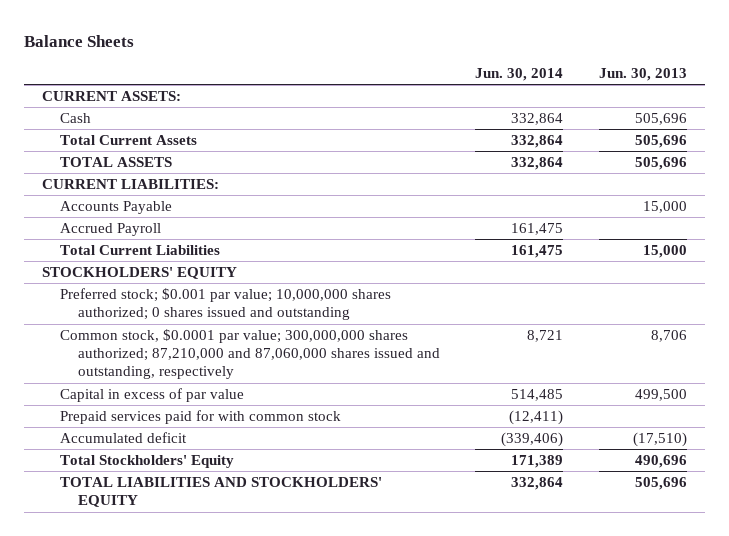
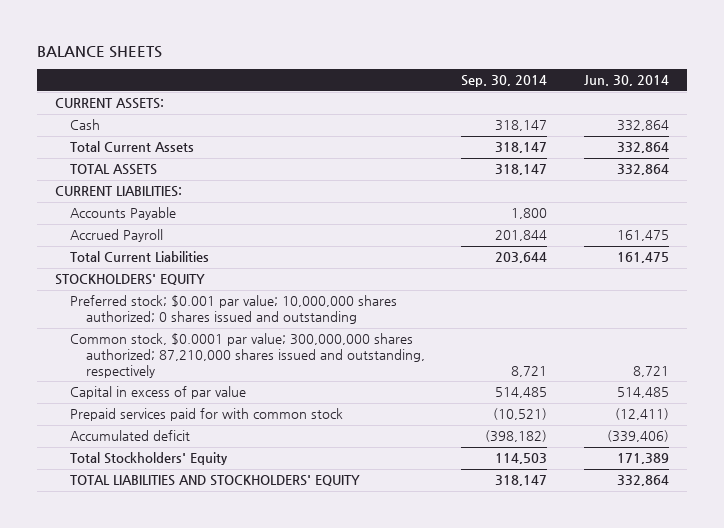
- Balance Sheets
+ BALANCE SHEETS
- | Jun. 30, 2014 | Jun. 30, 2013
+ | Sep. 30, 2014 | Jun. 30, 2014
- Common stock, $0.0001 par value; 300,000,000 shares authorized; 87,210,000 and 87,060,000 shares issued and outstanding, respectively | 8,721 | 8,706
+ Common stock, $0.0001 par value; 300,000,000 shares authorized; 87,210,000 shares issued and outstanding, respectively | 8,721 | 8,721

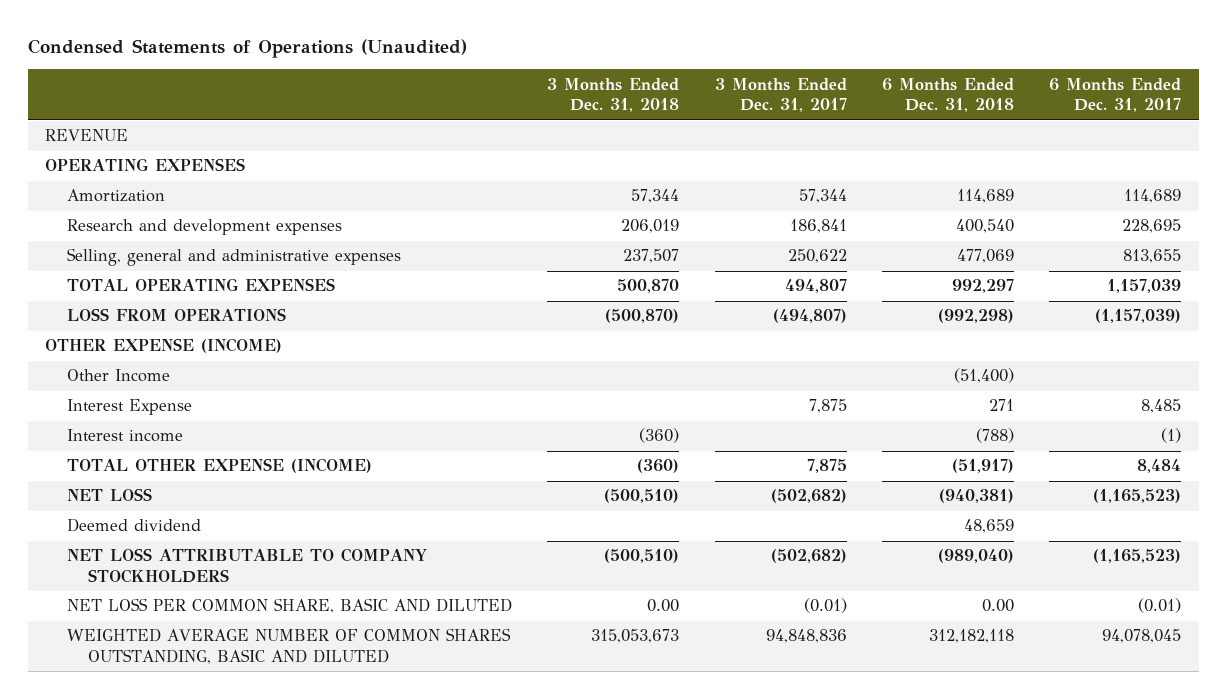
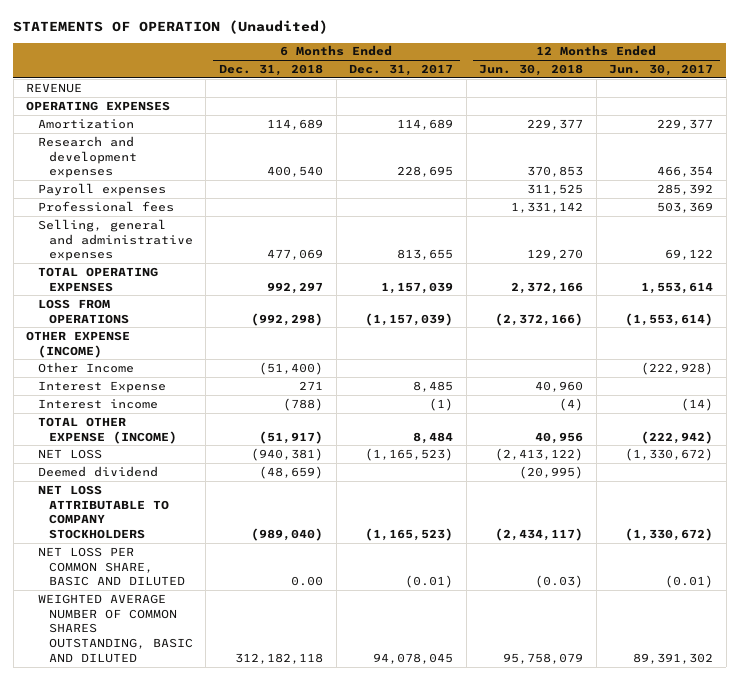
- Condensed Statements of Operations (Unaudited)
+ STATEMENTS OF OPERATION (Unaudited)
- | 3 Months Ended Dec. 31, 2018 | 3 Months Ended Dec. 31, 2017 | 6 Months Ended Dec. 31, 2018 | 6 Months Ended Dec. 31, 2017
+ | 6 Months Ended Dec. 31, 2018 | 6 Months Ended Dec. 31, 2017 | 12 Months Ended Jun. 30, 2018 | 12 Months Ended Jun. 30, 2017
+ Payroll expenses | | | 311,525 | 285,392
+ Professional fees | | | 1,331,142 | 503,369
- Deemed dividend | | | 48,659 |
+ Deemed dividend | (48,659) | | (20,995) |

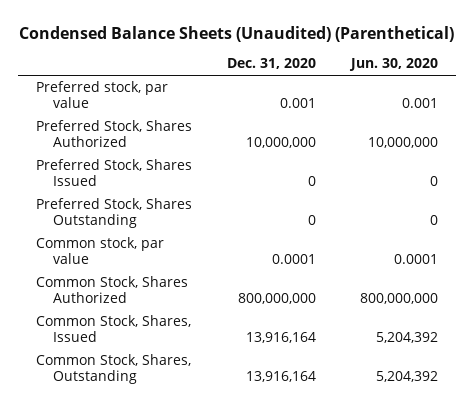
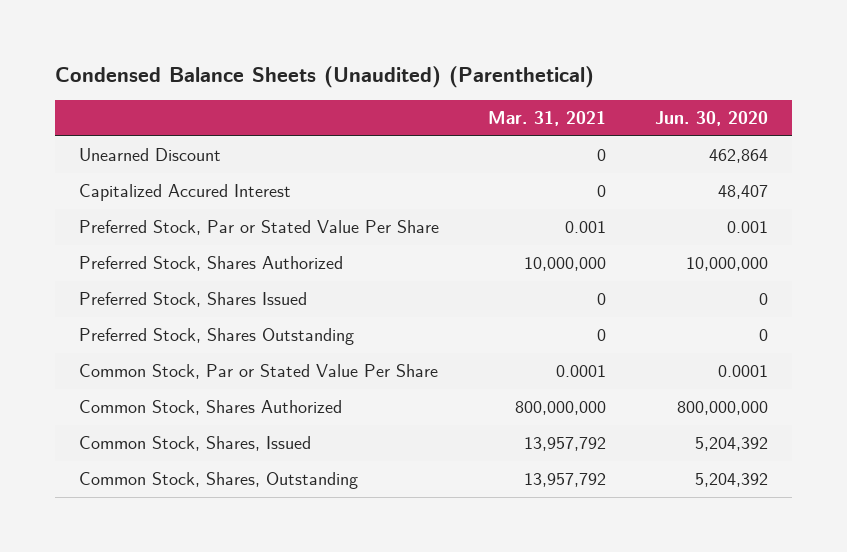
- | Dec. 31, 2020 | Jun. 30, 2020
+ | Mar. 31, 2021 | Jun. 30, 2020
- Preferred stock, par value | 0.001 | 0.001
+ Unearned Discount | 0 | 462,864
+ Capitalized Accured Interest | 0 | 48,407
+ Preferred Stock, Par or Stated Value Per Share | 0.001 | 0.001
- Common stock, par value | 0.0001 | 0.0001
+ Common Stock, Par or Stated Value Per Share | 0.0001 | 0.0001

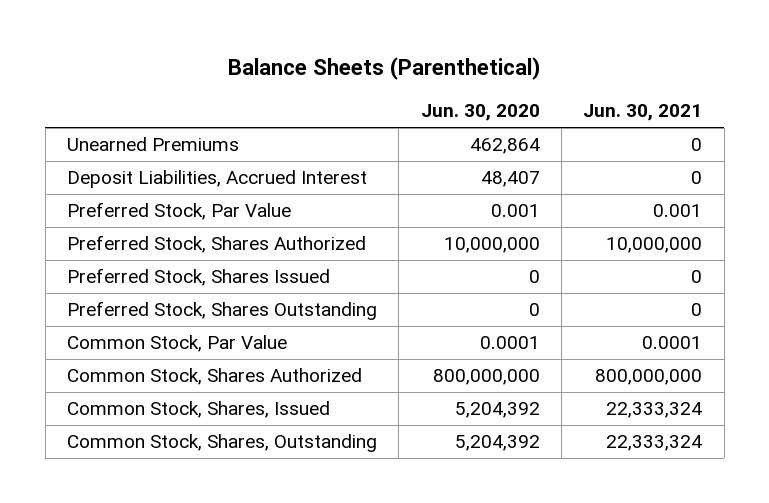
- Condensed Balance Sheets (Unaudited) (Parenthetical)
+ Balance Sheets (Parenthetical)
- | Mar. 31, 2021 | Jun. 30, 2020
+ | Jun. 30, 2020 | Jun. 30, 2021
- Unearned Discount | 0 | 462,864
- Capitalized Accured Interest | 0 | 48,407
- Preferred Stock, Par or Stated Value Per Share | 0.001 | 0.001
+ Unearned Premiums | 462,864 | 0
+ Deposit Liabilities, Accrued Interest | 48,407 | 0
+ Preferred Stock, Par Value | 0.001 | 0.001
- Common Stock, Par or Stated Value Per Share | 0.0001 | 0.0001
+ Common Stock, Par Value | 0.0001 | 0.0001

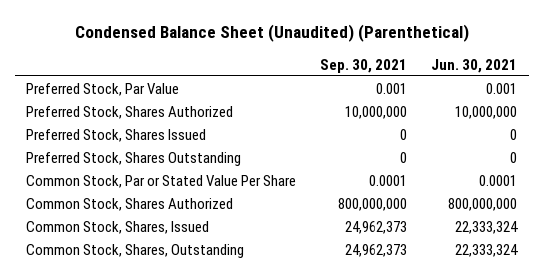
- Balance Sheets (Parenthetical)
+ Condensed Balance Sheet (Unaudited) (Parenthetical)
- | Jun. 30, 2020 | Jun. 30, 2021
+ | Sep. 30, 2021 | Jun. 30, 2021
- Unearned Premiums | 462,864 | 0
- Deposit Liabilities, Accrued Interest | 48,407 | 0
- Common Stock, Par Value | 0.0001 | 0.0001
+ Common Stock, Par or Stated Value Per Share | 0.0001 | 0.0001

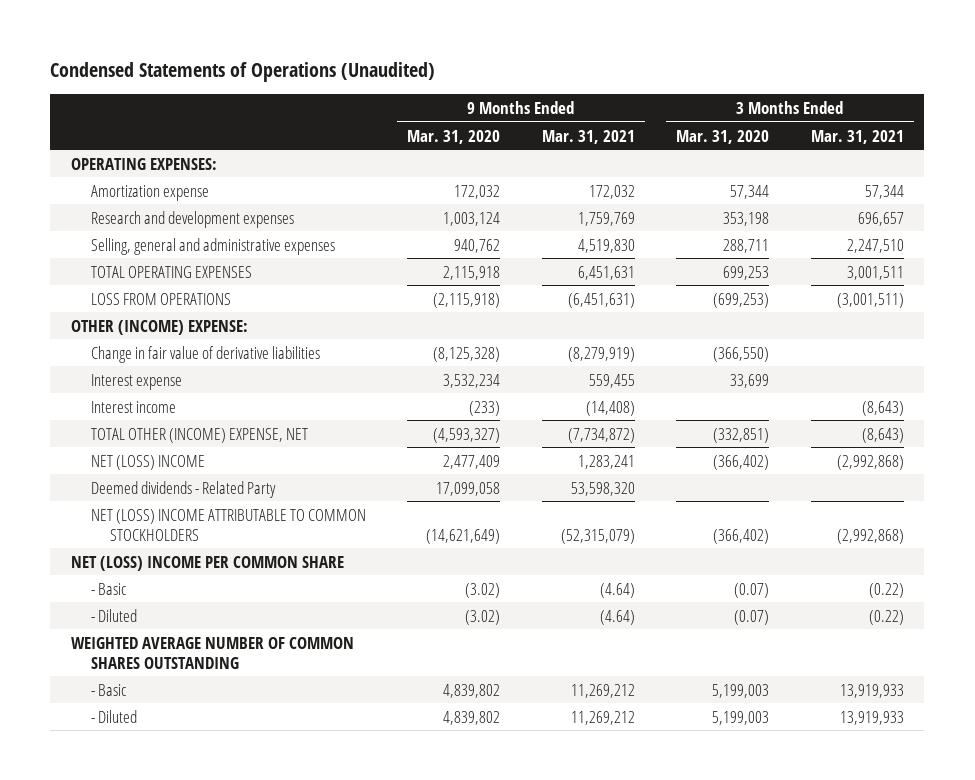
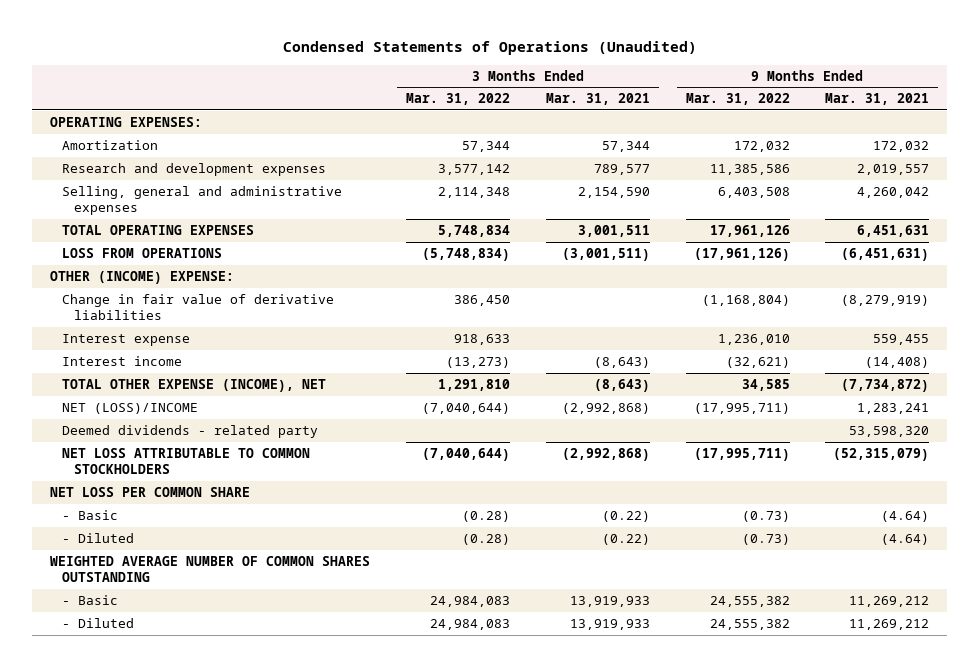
- | 9 Months Ended Mar. 31, 2020 | 9 Months Ended Mar. 31, 2021 | 3 Months Ended Mar. 31, 2020 | 3 Months Ended Mar. 31, 2021
+ | 3 Months Ended Mar. 31, 2022 | 3 Months Ended Mar. 31, 2021 | 9 Months Ended Mar. 31, 2022 | 9 Months Ended Mar. 31, 2021
- Amortization expense | 172,032 | 172,032 | 57,344 | 57,344
- Research and development expenses | 1,003,124 | 1,759,769 | 353,198 | 696,657
- Selling, general and administrative expenses | 940,762 | 4,519,830 | 288,711 | 2,247,510
+ Amortization | 57,344 | 57,344 | 172,032 | 172,032
+ Research and development expenses | 3,577,142 | 789,577 | 11,385,586 | 2,019,557
+ Selling, general and administrative expenses | 2,114,348 | 2,154,590 | 6,403,508 | 4,260,042
- TOTAL OTHER (INCOME) EXPENSE, NET | (4,593,327) | (7,734,872) | (332,851) | (8,643)
- NET (LOSS) INCOME | 2,477,409 | 1,283,241 | (366,402) | (2,992,868)
- Deemed dividends - Related Party | 17,099,058 | 53,598,320 | |
- NET (LOSS) INCOME ATTRIBUTABLE TO COMMON STOCKHOLDERS | (14,621,649) | (52,315,079) | (366,402) | (2,992,868)
- NET (LOSS) INCOME PER COMMON SHARE
+ TOTAL OTHER EXPENSE (INCOME), NET | 1,291,810 | (8,643) | 34,585 | (7,734,872)
+ NET (LOSS)/INCOME | (7,040,644) | (2,992,868) | (17,995,711) | 1,283,241
+ Deemed dividends - related party | | | | 53,598,320
+ NET LOSS ATTRIBUTABLE TO COMMON STOCKHOLDERS | (7,040,644) | (2,992,868) | (17,995,711) | (52,315,079)
+ NET LOSS PER COMMON SHARE

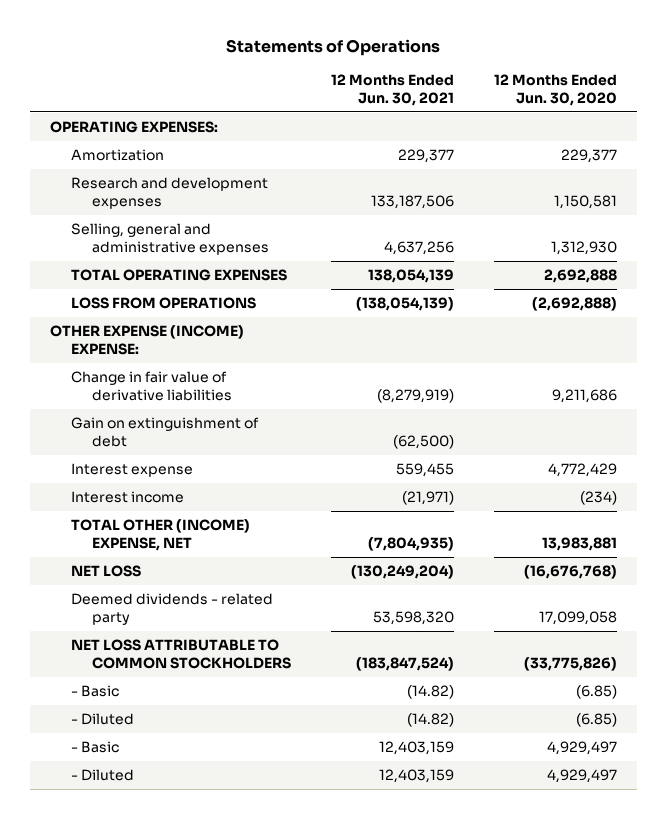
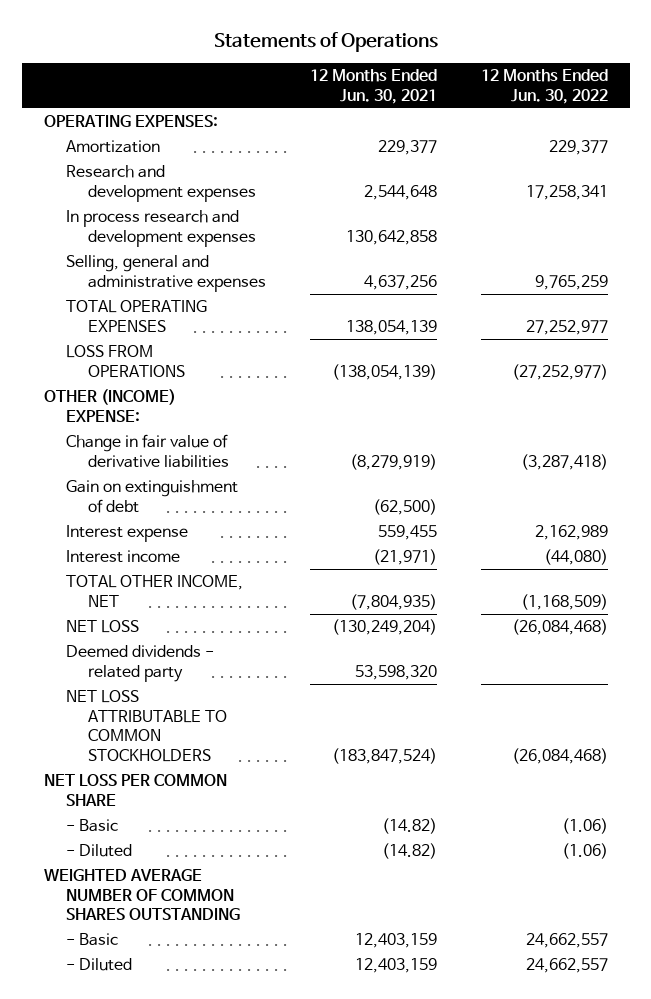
- | 12 Months Ended Jun. 30, 2021 | 12 Months Ended Jun. 30, 2020
+ | 12 Months Ended Jun. 30, 2021 | 12 Months Ended Jun. 30, 2022
- Research and development expenses | 133,187,506 | 1,150,581
+ Research and development expenses | 2,544,648 | 17,258,341
+ In process research and development expenses | 130,642,858 |
- OTHER EXPENSE (INCOME) EXPENSE:
+ OTHER (INCOME) EXPENSE:
- TOTAL OTHER (INCOME) EXPENSE, NET | (7,804,935) | 13,983,881
+ TOTAL OTHER INCOME, NET | (7,804,935) | (1,168,509)
+ NET LOSS PER COMMON SHARE
+ WEIGHTED AVERAGE NUMBER OF COMMON SHARES OUTSTANDING

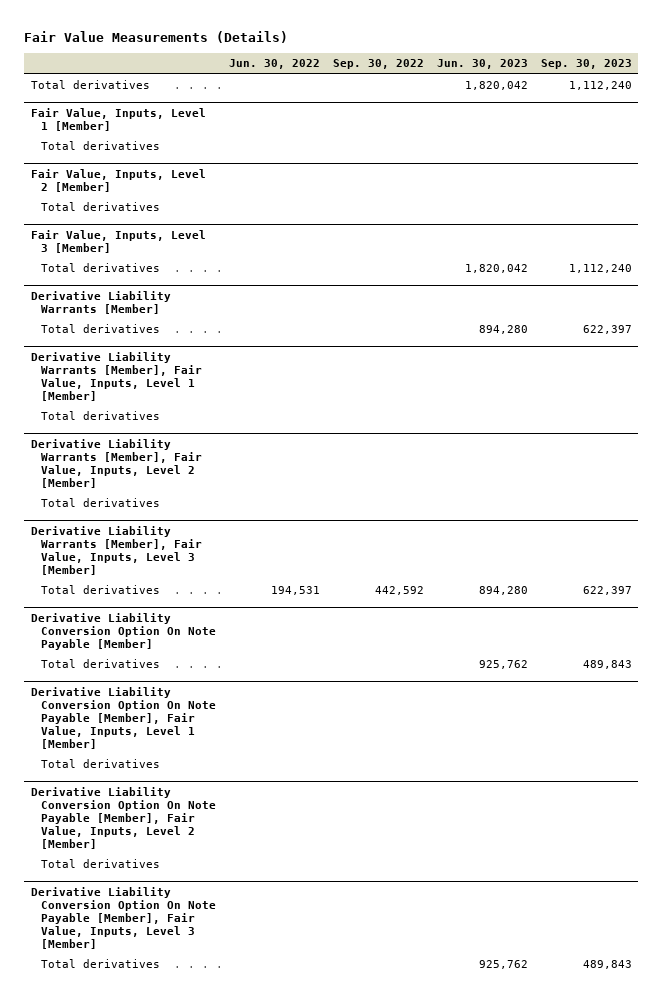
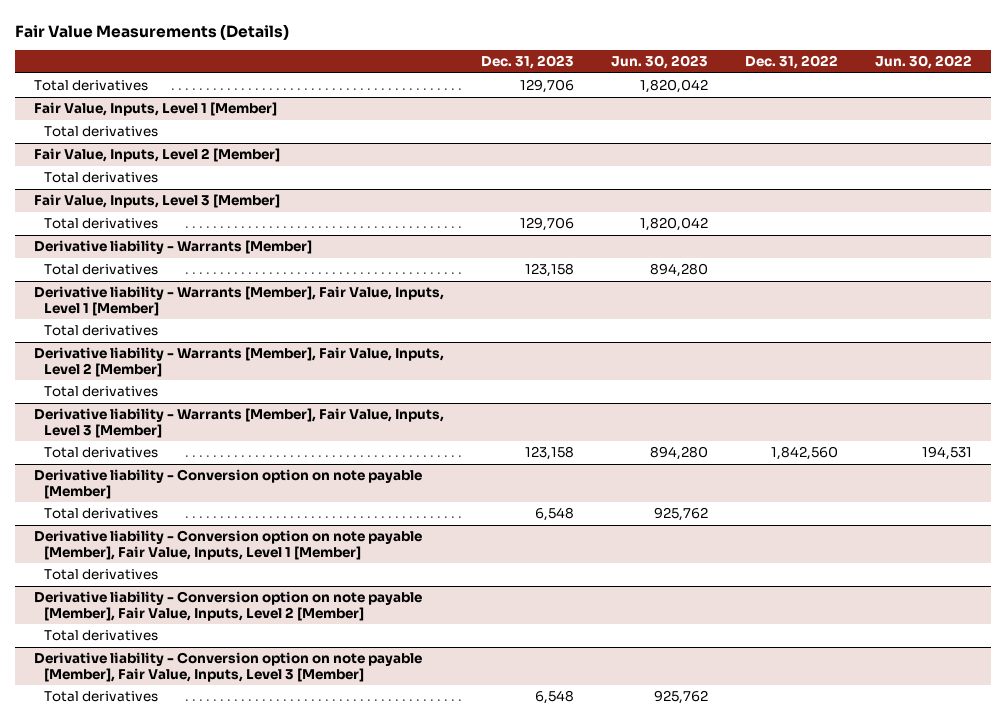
- | Jun. 30, 2022 | Sep. 30, 2022 | Jun. 30, 2023 | Sep. 30, 2023
+ | Dec. 31, 2023 | Jun. 30, 2023 | Dec. 31, 2022 | Jun. 30, 2022
- Derivative Liability Warrants [Member]
+ Derivative liability - Warrants [Member]
- Derivative Liability Warrants [Member], Fair Value, Inputs, Level 1 [Member]
+ Derivative liability - Warrants [Member], Fair Value, Inputs, Level 1 [Member]
- Derivative Liability Warrants [Member], Fair Value, Inputs, Level 2 [Member]
+ Derivative liability - Warrants [Member], Fair Value, Inputs, Level 2 [Member]
- Derivative Liability Warrants [Member], Fair Value, Inputs, Level 3 [Member]
+ Derivative liability - Warrants [Member], Fair Value, Inputs, Level 3 [Member]
- Derivative Liability Conversion Option On Note Payable [Member]
+ Derivative liability - Conversion option on note payable [Member]
- Derivative Liability Conversion Option On Note Payable [Member], Fair Value, Inputs, Level 1 [Member]
+ Derivative liability - Conversion option on note payable [Member], Fair Value, Inputs, Level 1 [Member]
- Derivative Liability Conversion Option On Note Payable [Member], Fair Value, Inputs, Level 2 [Member]
+ Derivative liability - Conversion option on note payable [Member], Fair Value, Inputs, Level 2 [Member]
- Derivative Liability Conversion Option On Note Payable [Member], Fair Value, Inputs, Level 3 [Member]
+ Derivative liability - Conversion option on note payable [Member], Fair Value, Inputs, Level 3 [Member]

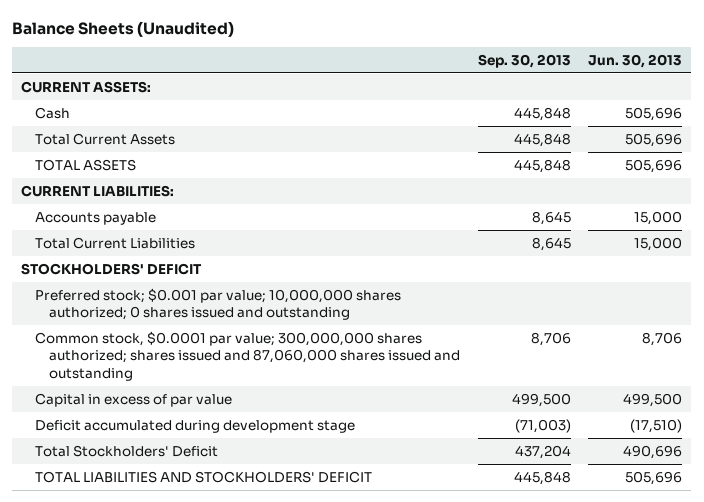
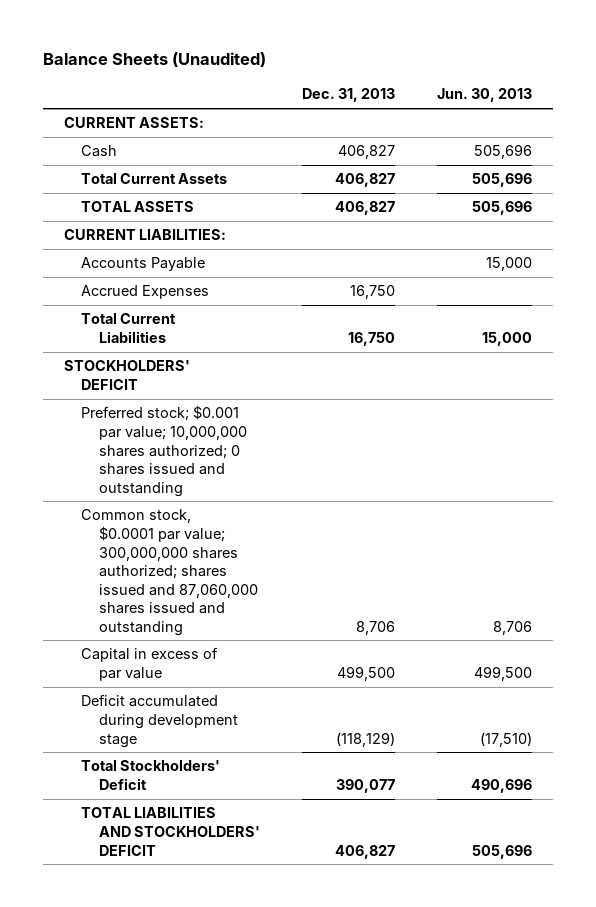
- | Sep. 30, 2013 | Jun. 30, 2013
+ | Dec. 31, 2013 | Jun. 30, 2013
- Accounts payable | 8,645 | 15,000
+ Accounts Payable | | 15,000
+ Accrued Expenses | 16,750 |

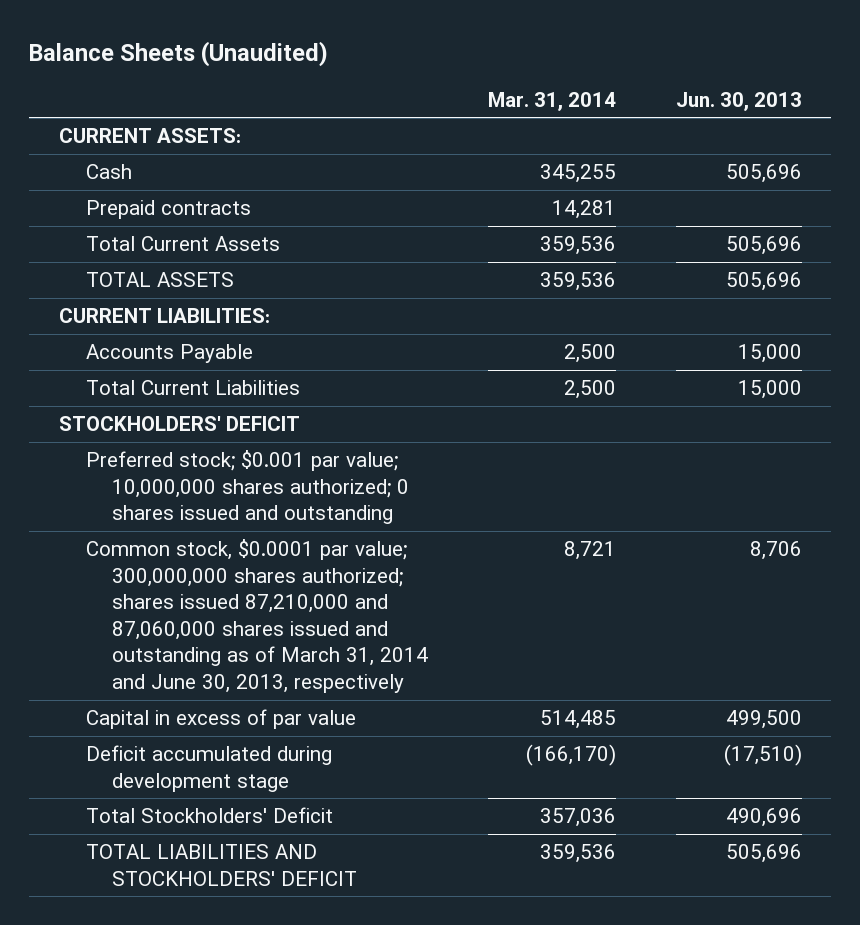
- | Dec. 31, 2013 | Jun. 30, 2013
+ | Mar. 31, 2014 | Jun. 30, 2013
+ Prepaid contracts | 14,281 |
- Accrued Expenses | 16,750 |
- Common stock, $0.0001 par value; 300,000,000 shares authorized; shares issued and 87,060,000 shares issued and outstanding | 8,706 | 8,706
+ Common stock, $0.0001 par value; 300,000,000 shares authorized; shares issued 87,210,000 and 87,060,000 shares issued and outstanding as of March 31, 2014 and June 30, 2013, respectively | 8,721 | 8,706

